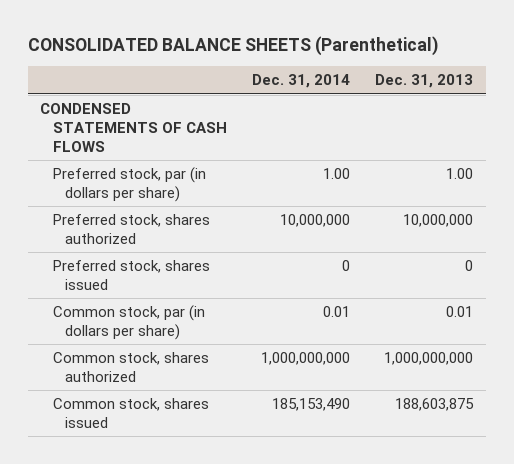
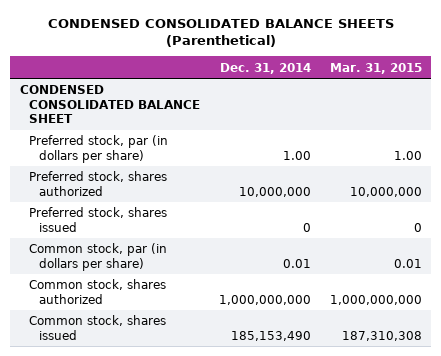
- CONSOLIDATED BALANCE SHEETS (Parenthetical)
+ CONDENSED CONSOLIDATED BALANCE SHEETS (Parenthetical)
- | Dec. 31, 2014 | Dec. 31, 2013
+ | Dec. 31, 2014 | Mar. 31, 2015
- CONDENSED STATEMENTS OF CASH FLOWS
+ CONDENSED CONSOLIDATED BALANCE SHEET

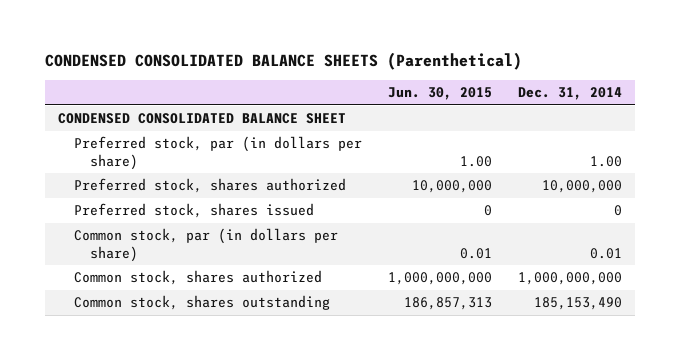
- | Dec. 31, 2014 | Mar. 31, 2015
+ | Jun. 30, 2015 | Dec. 31, 2014
- Common stock, shares issued | 185,153,490 | 187,310,308
+ Common stock, shares outstanding | 186,857,313 | 185,153,490

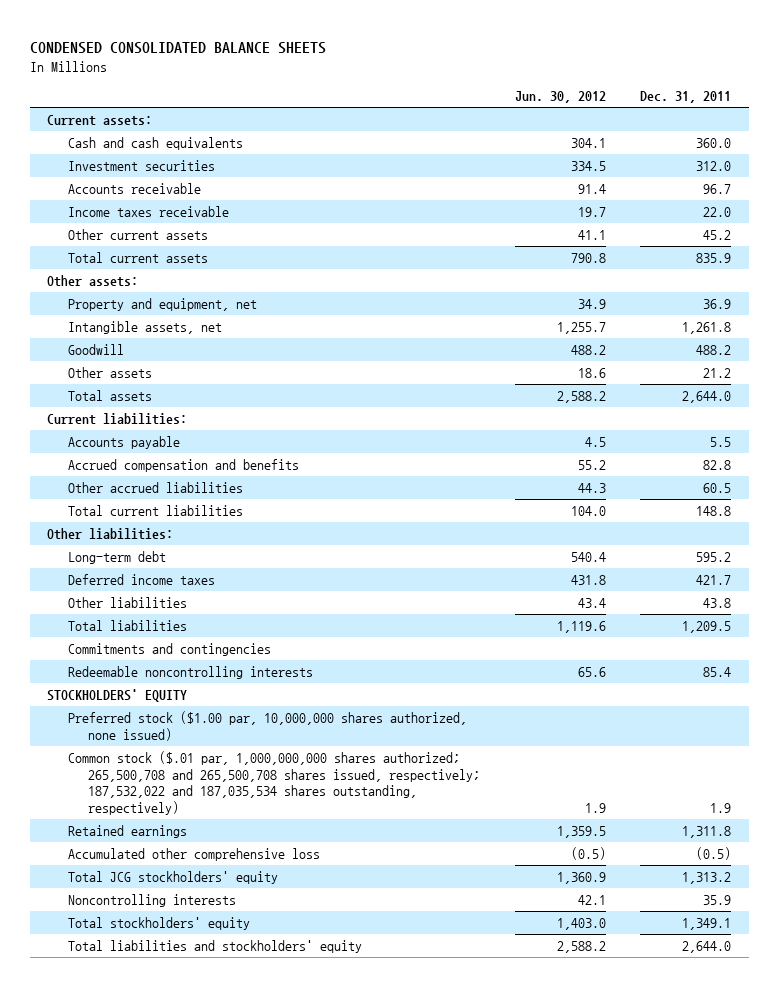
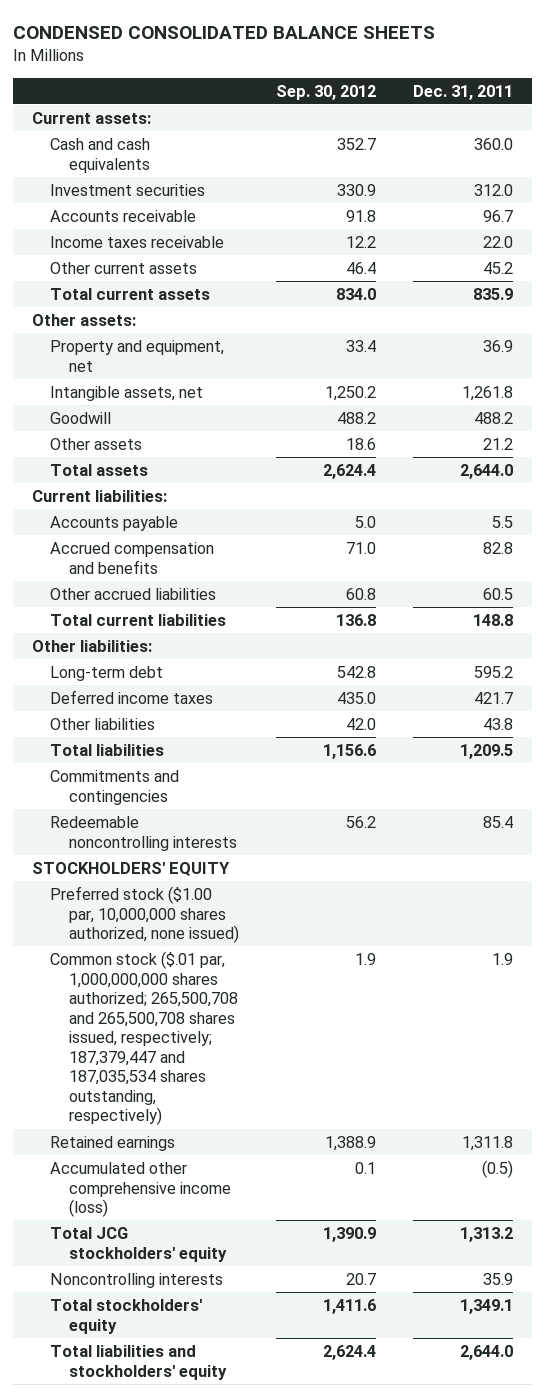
- | Jun. 30, 2012 | Dec. 31, 2011
+ | Sep. 30, 2012 | Dec. 31, 2011
- Common stock ($.01 par, 1,000,000,000 shares authorized; 265,500,708 and 265,500,708 shares issued, respectively; 187,532,022 and 187,035,534 shares outstanding, respectively) | 1.9 | 1.9
+ Common stock ($.01 par, 1,000,000,000 shares authorized; 265,500,708 and 265,500,708 shares issued, respectively; 187,379,447 and 187,035,534 shares outstanding, respectively) | 1.9 | 1.9
- Accumulated other comprehensive loss | (0.5) | (0.5)
+ Accumulated other comprehensive income (loss) | 0.1 | (0.5)

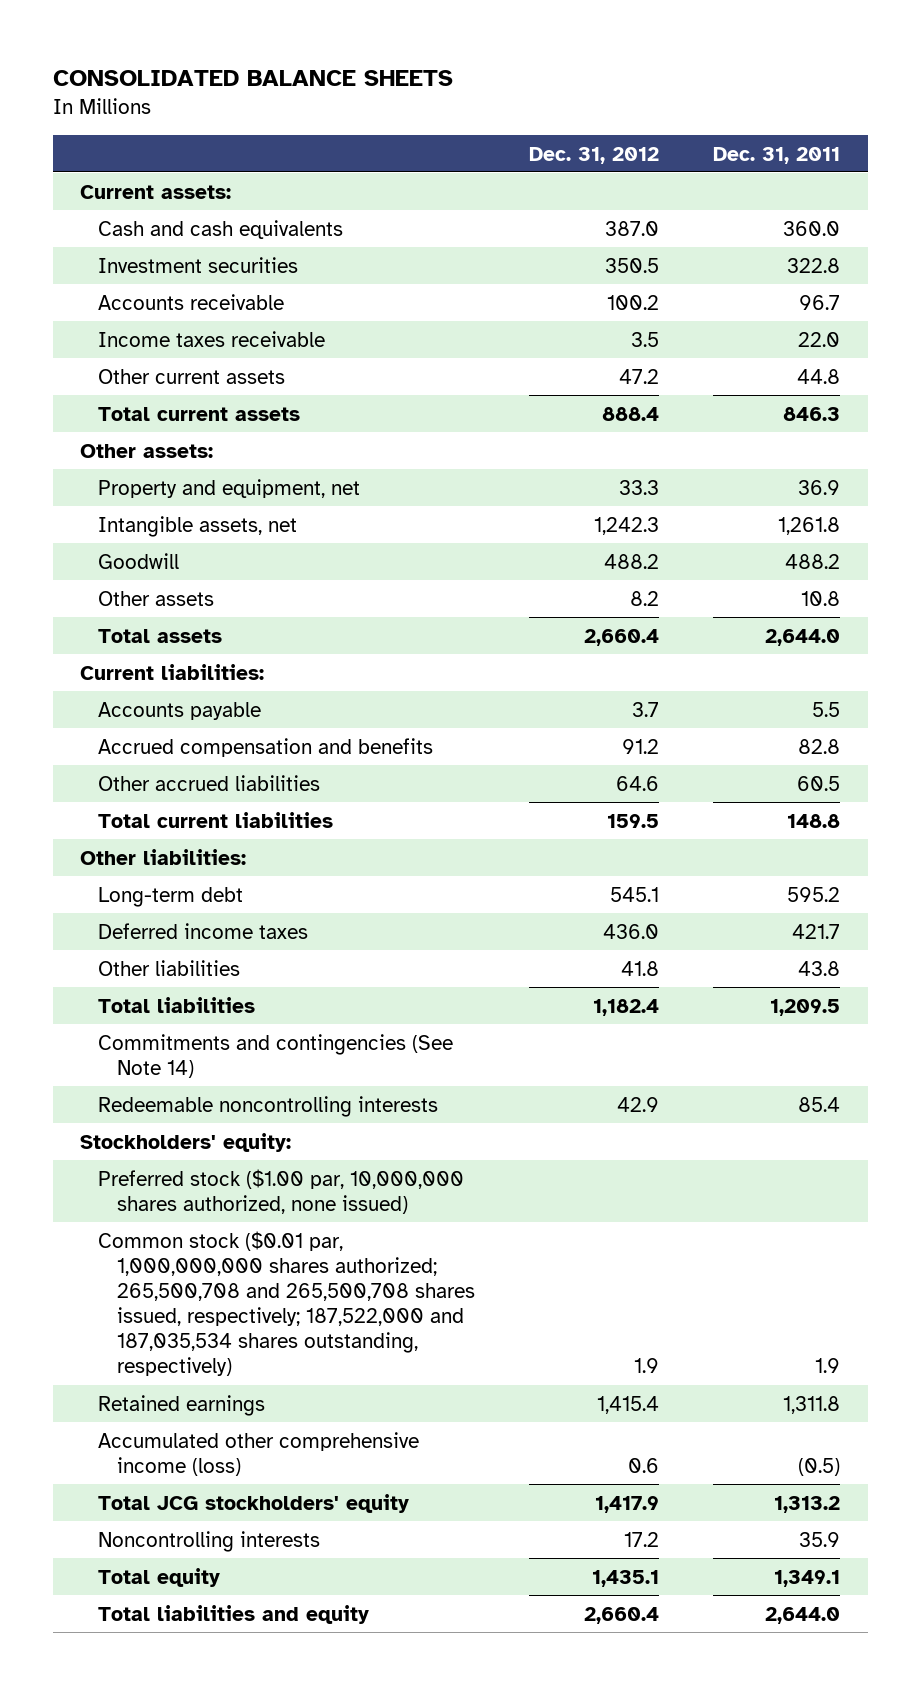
- CONDENSED CONSOLIDATED BALANCE SHEETS
+ CONSOLIDATED BALANCE SHEETS
- | Sep. 30, 2012 | Dec. 31, 2011
+ | Dec. 31, 2012 | Dec. 31, 2011
- Investment securities | 330.9 | 312.0
+ Investment securities | 350.5 | 322.8
- Other current assets | 46.4 | 45.2
- Total current assets | 834.0 | 835.9
+ Other current assets | 47.2 | 44.8
+ Total current assets | 888.4 | 846.3
- Other assets | 18.6 | 21.2
+ Other assets | 8.2 | 10.8
- Commitments and contingencies
+ Commitments and contingencies (See Note 14)
- STOCKHOLDERS' EQUITY
+ Stockholders' equity:
- Common stock ($.01 par, 1,000,000,000 shares authorized; 265,500,708 and 265,500,708 shares issued, respectively; 187,379,447 and 187,035,534 shares outstanding, respectively) | 1.9 | 1.9
+ Common stock ($0.01 par, 1,000,000,000 shares authorized; 265,500,708 and 265,500,708 shares issued, respectively; 187,522,000 and 187,035,534 shares outstanding, respectively) | 1.9 | 1.9
- Total stockholders' equity | 1,411.6 | 1,349.1
- Total liabilities and stockholders' equity | 2,624.4 | 2,644.0
+ Total equity | 1,435.1 | 1,349.1
+ Total liabilities and equity | 2,660.4 | 2,644.0

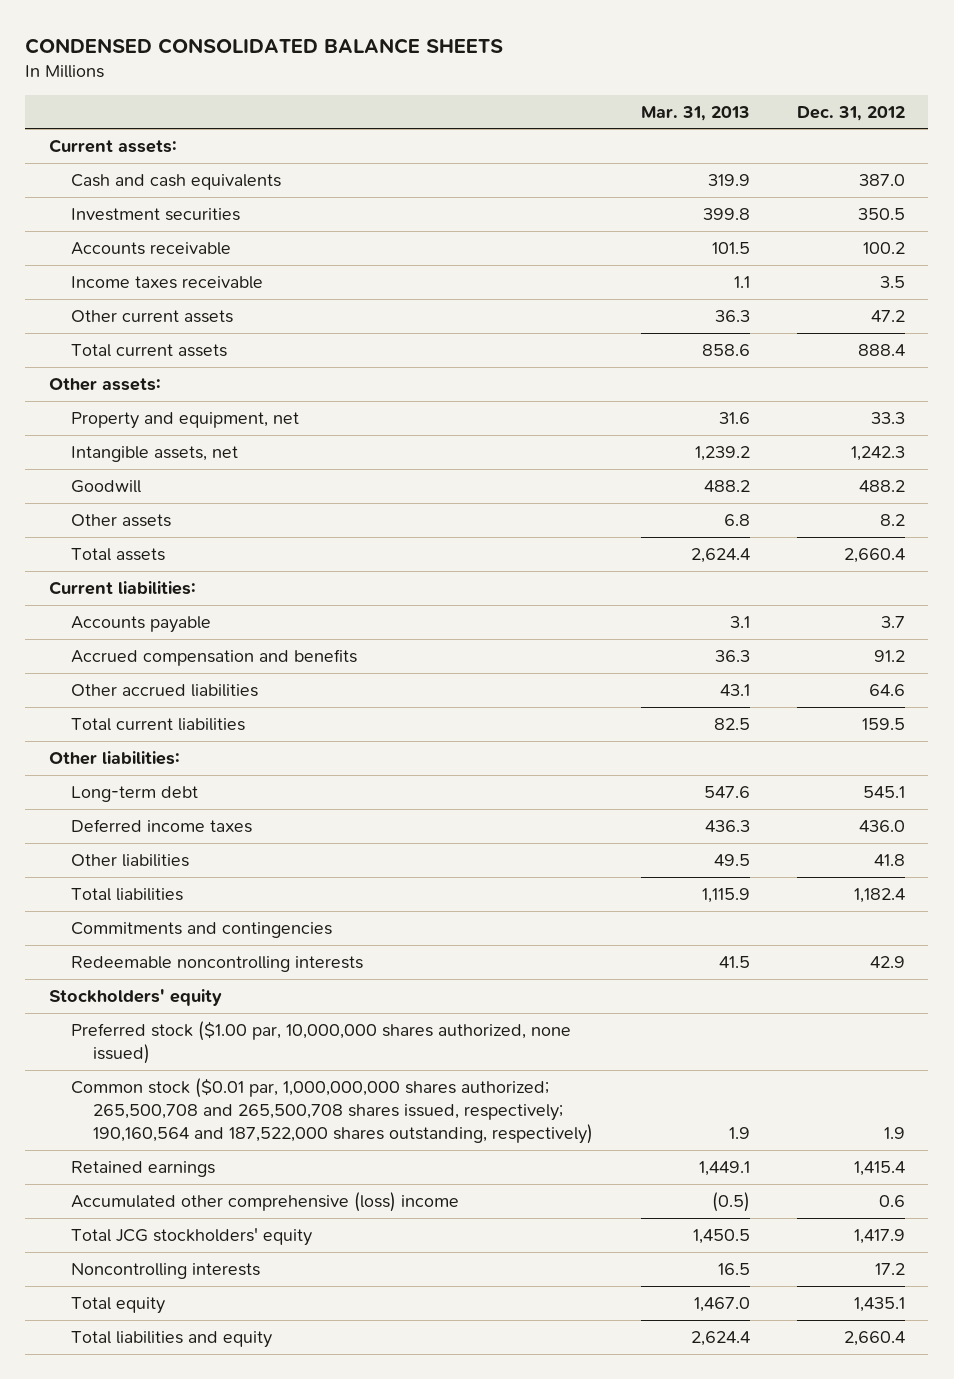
- CONSOLIDATED BALANCE SHEETS
+ CONDENSED CONSOLIDATED BALANCE SHEETS
- | Dec. 31, 2012 | Dec. 31, 2011
+ | Mar. 31, 2013 | Dec. 31, 2012
- Commitments and contingencies (See Note 14)
+ Commitments and contingencies
- Stockholders' equity:
+ Stockholders' equity
- Common stock ($0.01 par, 1,000,000,000 shares authorized; 265,500,708 and 265,500,708 shares issued, respectively; 187,522,000 and 187,035,534 shares outstanding, respectively) | 1.9 | 1.9
+ Common stock ($0.01 par, 1,000,000,000 shares authorized; 265,500,708 and 265,500,708 shares issued, respectively; 190,160,564 and 187,522,000 shares outstanding, respectively) | 1.9 | 1.9
- Accumulated other comprehensive income (loss) | 0.6 | (0.5)
+ Accumulated other comprehensive (loss) income | (0.5) | 0.6

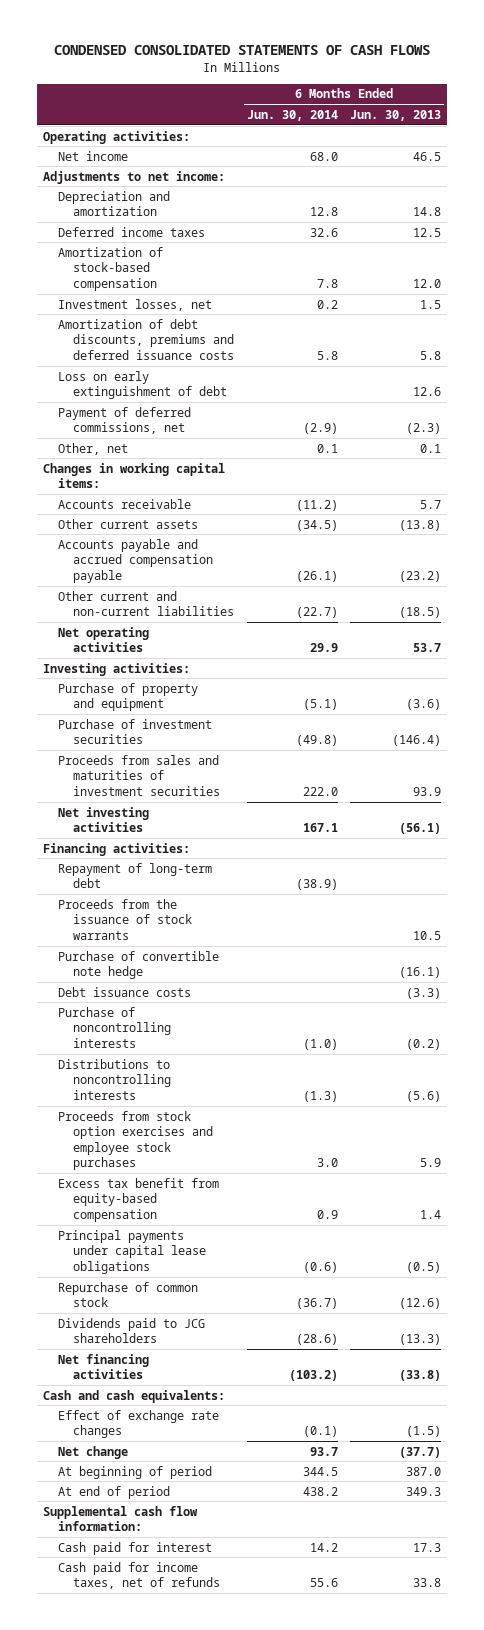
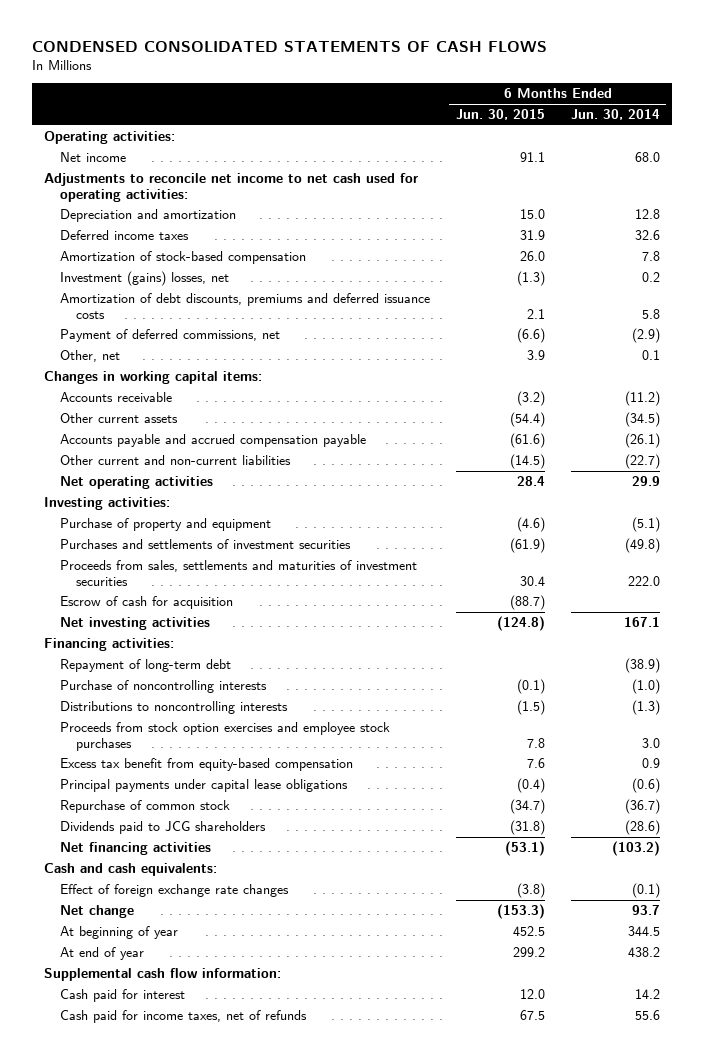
- | 6 Months Ended Jun. 30, 2014 | 6 Months Ended Jun. 30, 2013
+ | 6 Months Ended Jun. 30, 2015 | 6 Months Ended Jun. 30, 2014
- Adjustments to net income:
+ Adjustments to reconcile net income to net cash used for operating activities:
- Investment losses, net | 0.2 | 1.5
+ Investment (gains) losses, net | (1.3) | 0.2
- Loss on early extinguishment of debt | | 12.6
- Purchase of investment securities | (49.8) | (146.4)
- Proceeds from sales and maturities of investment securities | 222.0 | 93.9
+ Purchases and settlements of investment securities | (61.9) | (49.8)
+ Proceeds from sales, settlements and maturities of investment securities | 30.4 | 222.0
+ Escrow of cash for acquisition | (88.7) |
- Proceeds from the issuance of stock warrants | | 10.5
- Purchase of convertible note hedge | | (16.1)
- Debt issuance costs | | (3.3)
- Effect of exchange rate changes | (0.1) | (1.5)
+ Effect of foreign exchange rate changes | (3.8) | (0.1)
- At beginning of period | 344.5 | 387.0
- At end of period | 438.2 | 349.3
+ At beginning of year | 452.5 | 344.5
+ At end of year | 299.2 | 438.2

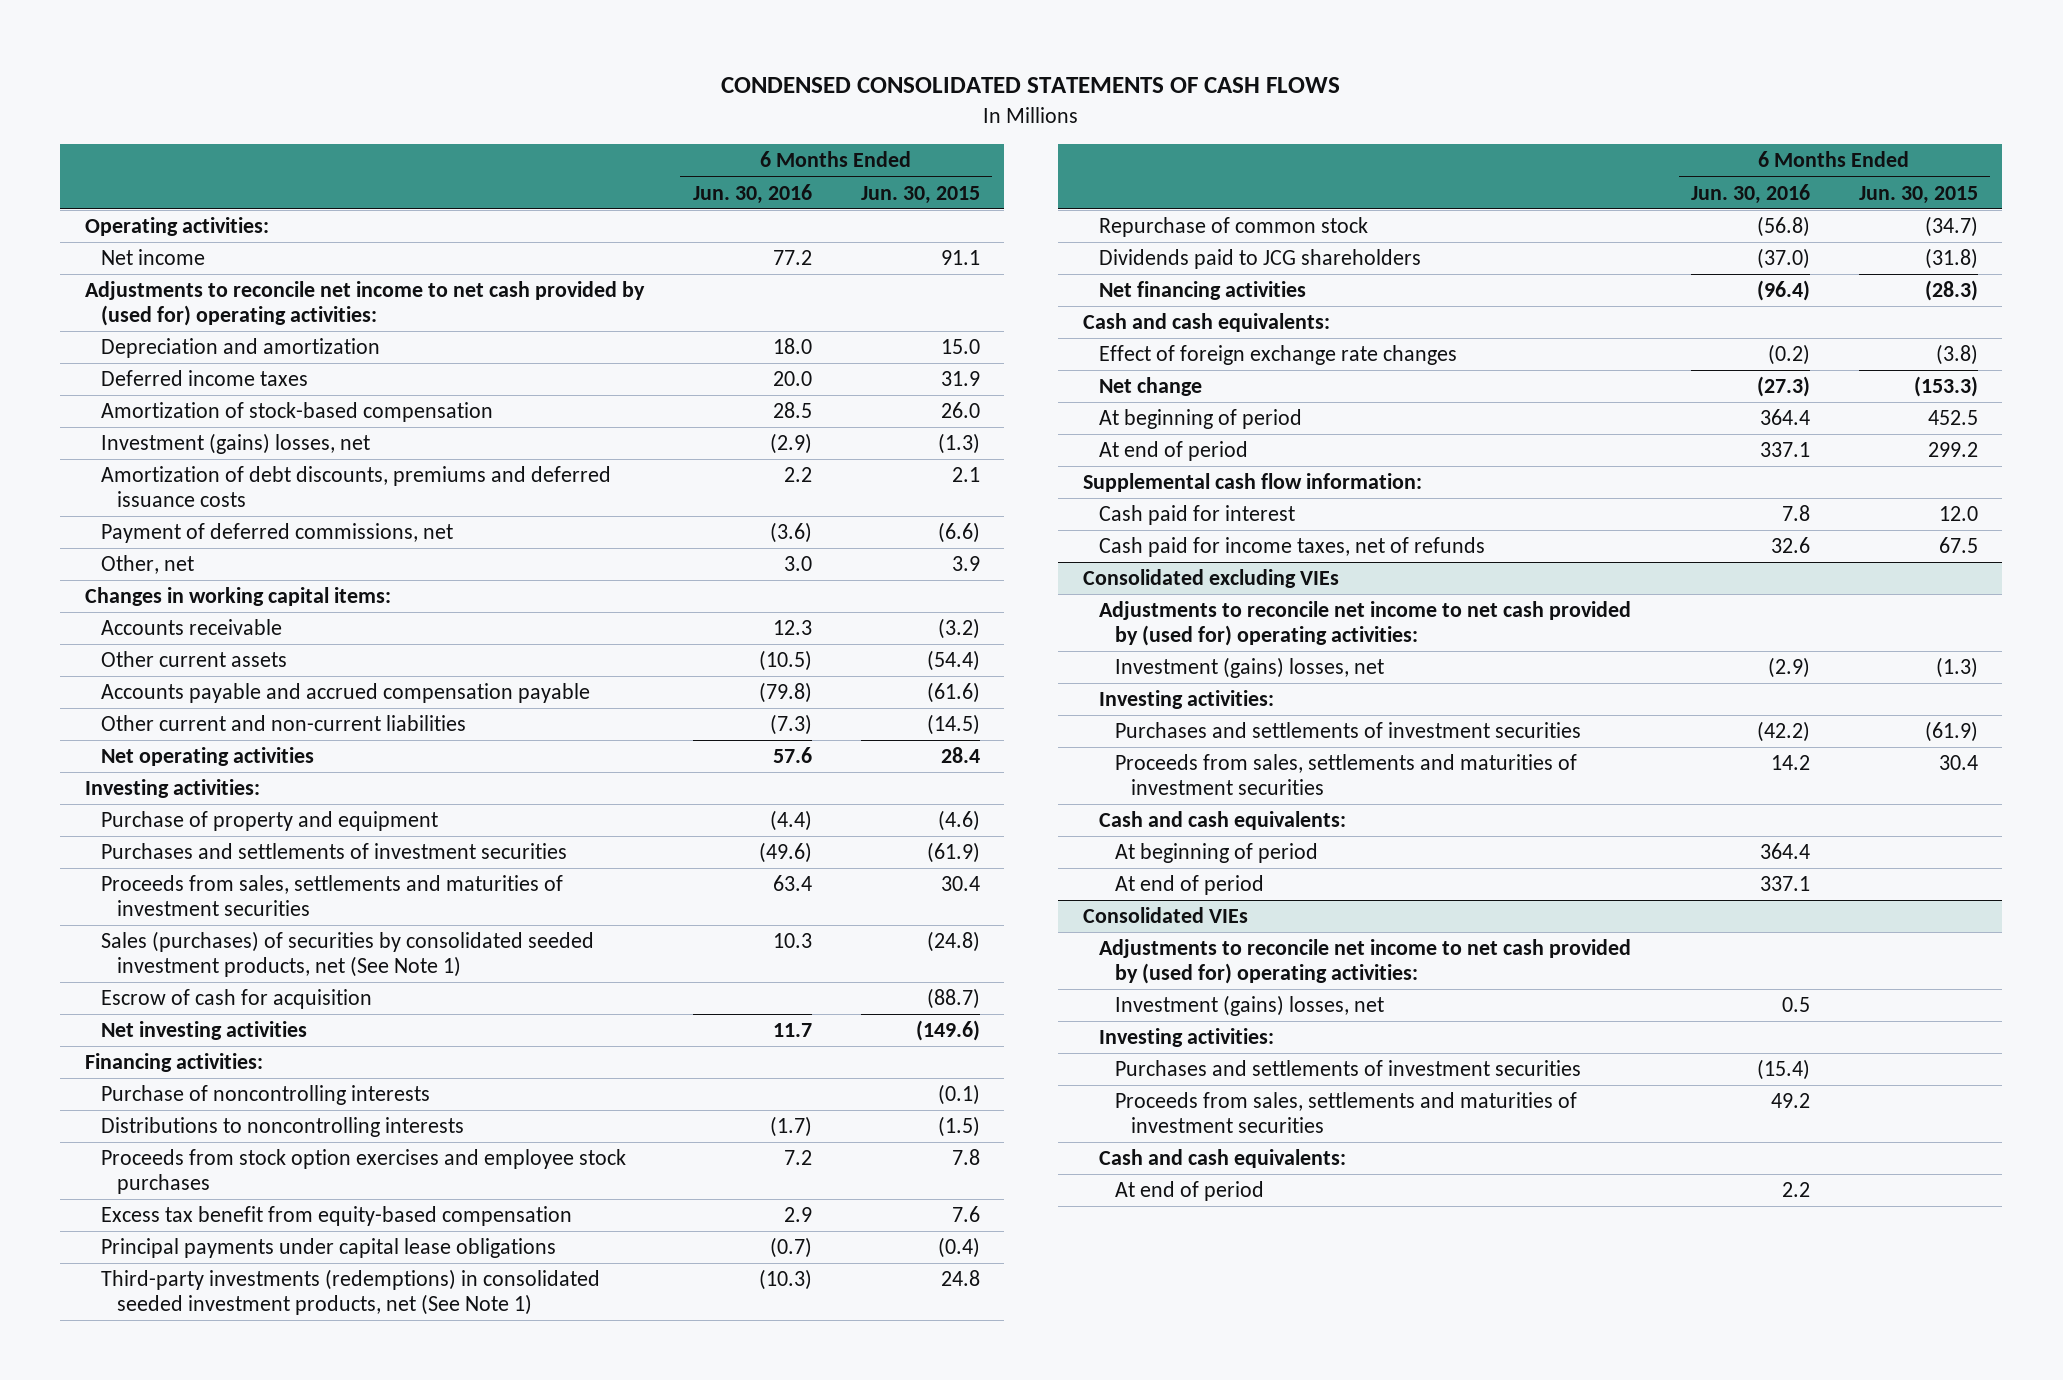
- | 6 Months Ended Jun. 30, 2015 | 6 Months Ended Jun. 30, 2014
+ | 6 Months Ended Jun. 30, 2016 | 6 Months Ended Jun. 30, 2015
- Adjustments to reconcile net income to net cash used for operating activities:
+ Adjustments to reconcile net income to net cash provided by (used for) operating activities:
+ Sales (purchases) of securities by consolidated seeded investment products, net (See Note 1) | 10.3 | (24.8)
- Net investing activities | (124.8) | 167.1
+ Net investing activities | 11.7 | (149.6)
- Repayment of long-term debt | | (38.9)
+ Third-party investments (redemptions) in consolidated seeded investment products, net (See Note 1) | (10.3) | 24.8
- Net financing activities | (53.1) | (103.2)
+ Net financing activities | (96.4) | (28.3)
- At beginning of year | 452.5 | 344.5
- At end of year | 299.2 | 438.2
+ At beginning of period | 364.4 | 452.5
+ At end of period | 337.1 | 299.2
+ Consolidated excluding VIEs
+ Adjustments to reconcile net income to net cash provided by (used for) operating activities:
+ Investment (gains) losses, net | (2.9) | (1.3)
+ Investing activities:
+ Purchases and settlements of investment securities | (42.2) | (61.9)
+ Proceeds from sales, settlements and maturities of investment securities | 14.2 | 30.4
+ Cash and cash equivalents:
+ At beginning of period | 364.4 |
+ At end of period | 337.1 |
+ Consolidated VIEs
+ Adjustments to reconcile net income to net cash provided by (used for) operating activities:
+ Investment (gains) losses, net | 0.5 |
+ Investing activities:
+ Purchases and settlements of investment securities | (15.4) |
+ Proceeds from sales, settlements and maturities of investment securities | 49.2 |
+ Cash and cash equivalents:
+ At end of period | 2.2 |

